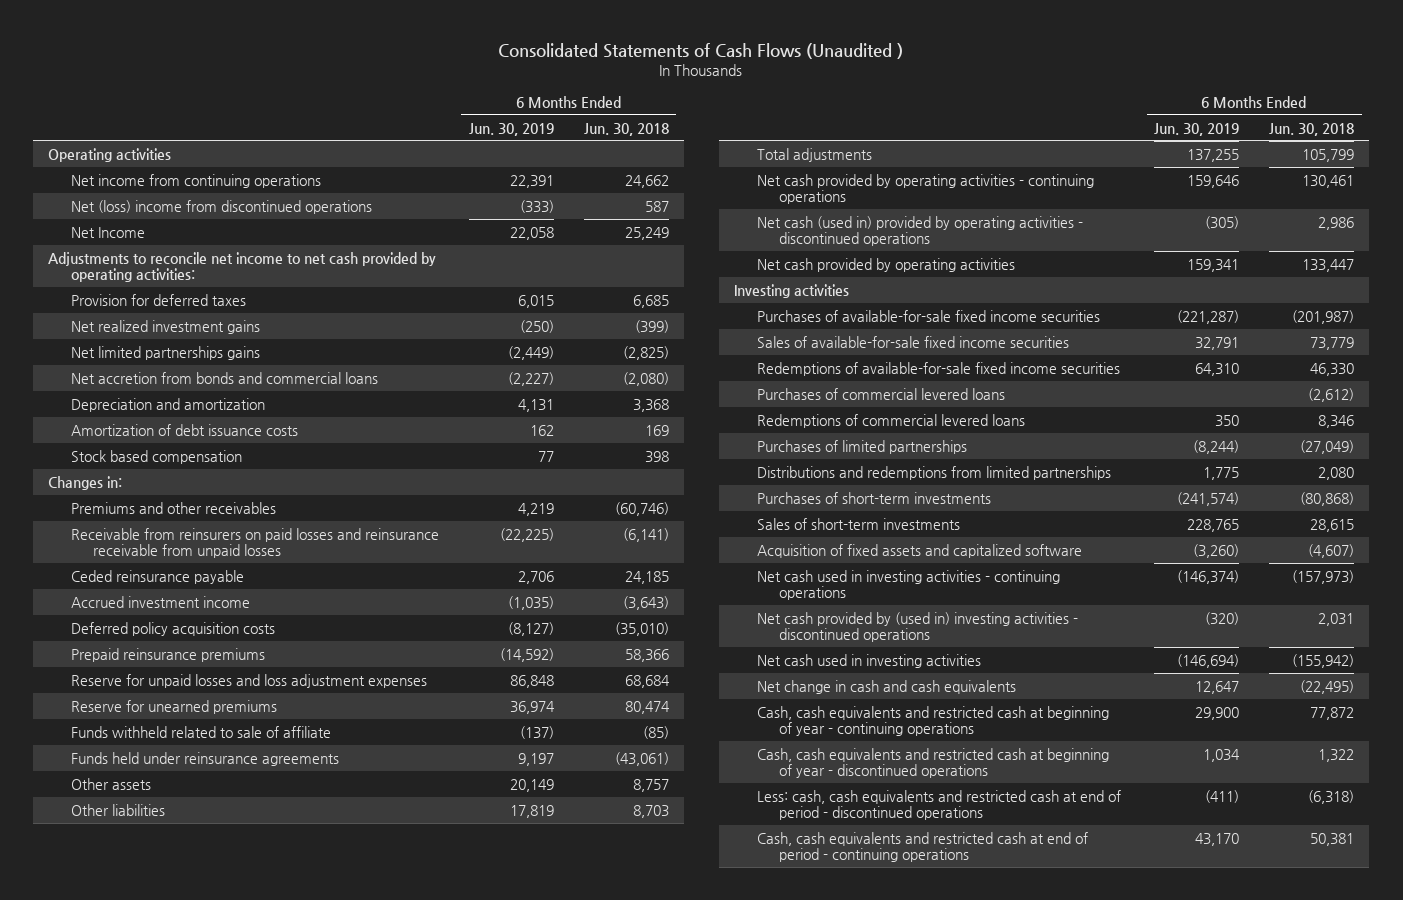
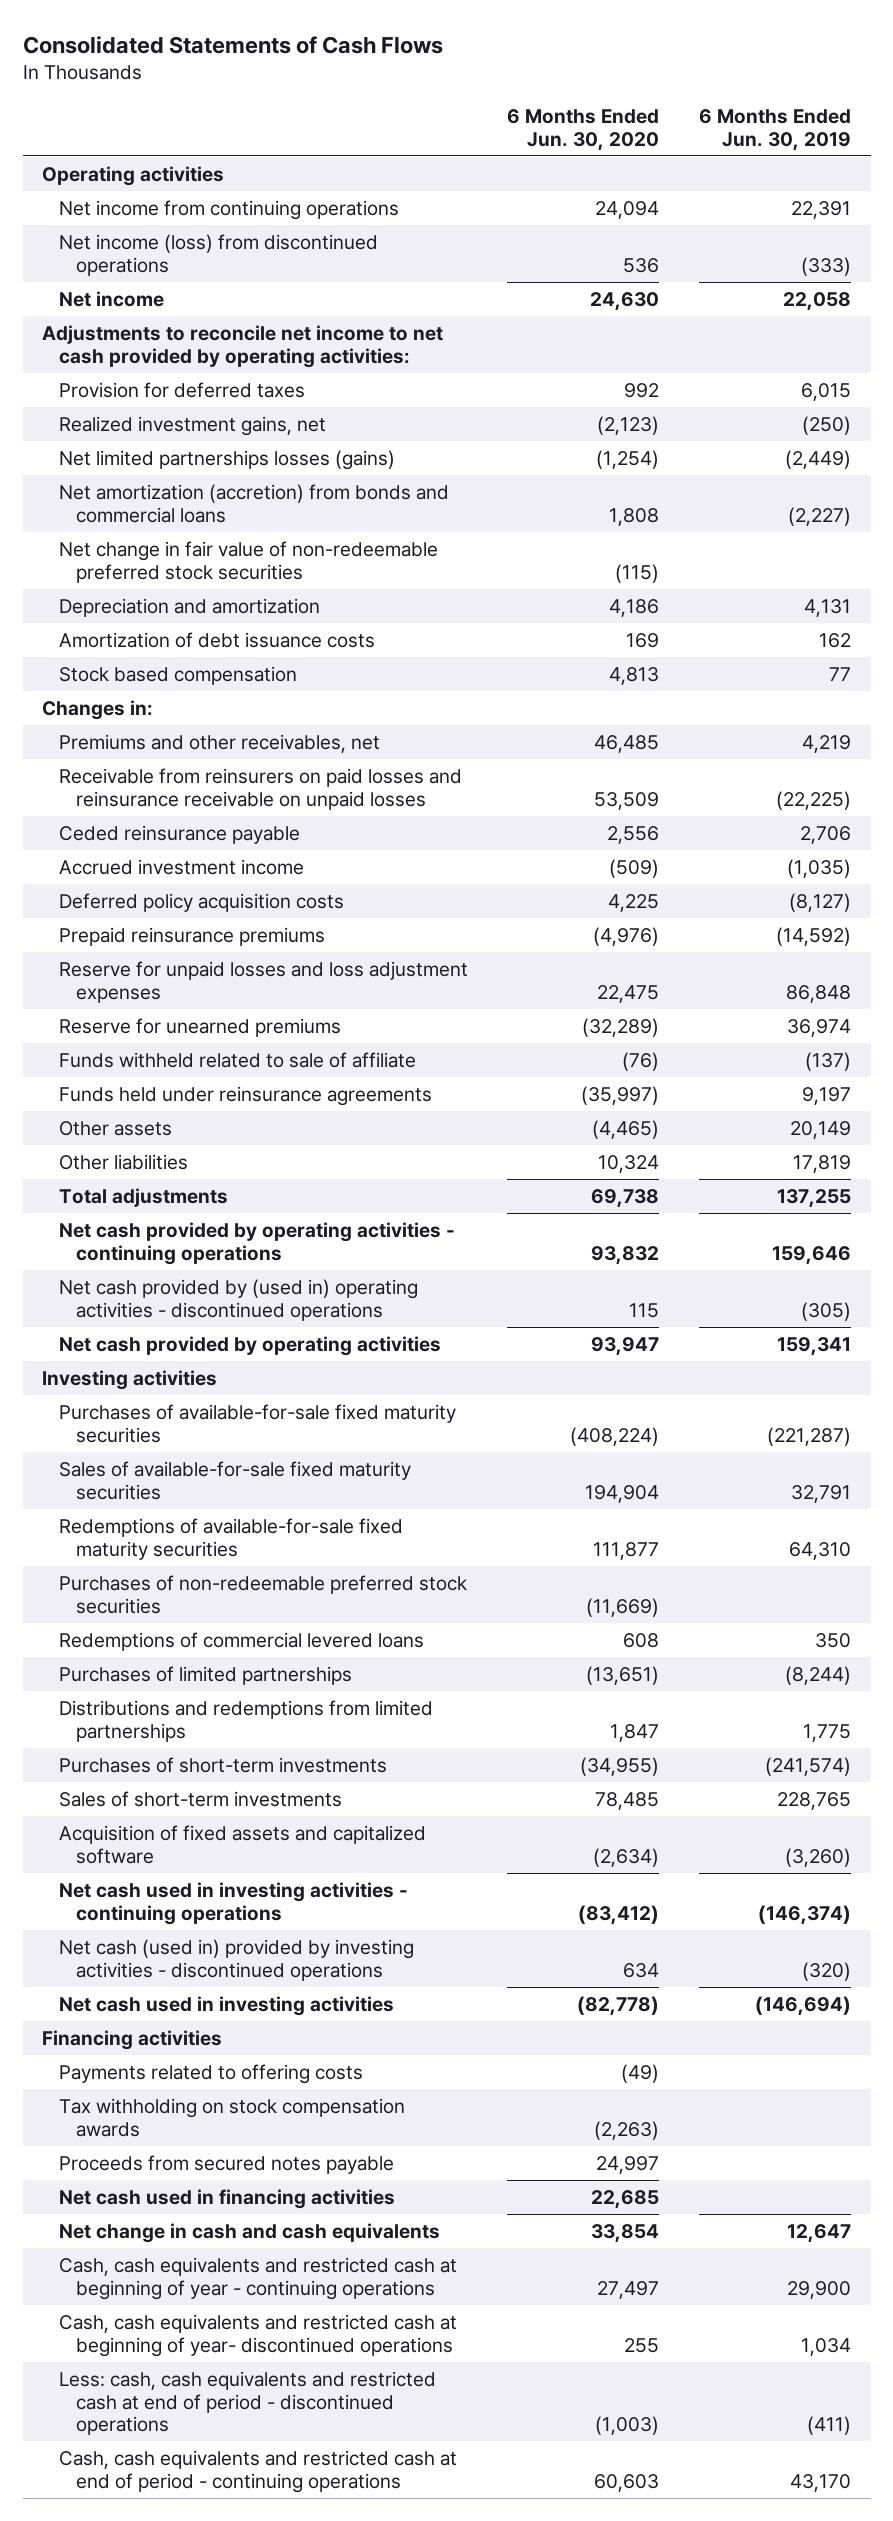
- Consolidated Statements of Cash Flows (Unaudited )
+ Consolidated Statements of Cash Flows
- | 6 Months Ended Jun. 30, 2019 | 6 Months Ended Jun. 30, 2018
+ | 6 Months Ended Jun. 30, 2020 | 6 Months Ended Jun. 30, 2019
- Net (loss) income from discontinued operations | (333) | 587
- Net Income | 22,058 | 25,249
+ Net income (loss) from discontinued operations | 536 | (333)
+ Net income | 24,630 | 22,058
- Net realized investment gains | (250) | (399)
- Net limited partnerships gains | (2,449) | (2,825)
- Net accretion from bonds and commercial loans | (2,227) | (2,080)
+ Realized investment gains, net | (2,123) | (250)
+ Net limited partnerships losses (gains) | (1,254) | (2,449)
+ Net amortization (accretion) from bonds and commercial loans | 1,808 | (2,227)
+ Net change in fair value of non-redeemable preferred stock securities | (115) |
- Premiums and other receivables | 4,219 | (60,746)
- Receivable from reinsurers on paid losses and reinsurance receivable from unpaid losses | (22,225) | (6,141)
+ Premiums and other receivables, net | 46,485 | 4,219
+ Receivable from reinsurers on paid losses and reinsurance receivable on unpaid losses | 53,509 | (22,225)
- Net cash (used in) provided by operating activities - discontinued operations | (305) | 2,986
+ Net cash provided by (used in) operating activities - discontinued operations | 115 | (305)
- Purchases of available-for-sale fixed income securities | (221,287) | (201,987)
- Sales of available-for-sale fixed income securities | 32,791 | 73,779
- Redemptions of available-for-sale fixed income securities | 64,310 | 46,330
- Purchases of commercial levered loans | | (2,612)
+ Purchases of available-for-sale fixed maturity securities | (408,224) | (221,287)
+ Sales of available-for-sale fixed maturity securities | 194,904 | 32,791
+ Redemptions of available-for-sale fixed maturity securities | 111,877 | 64,310
+ Purchases of non-redeemable preferred stock securities | (11,669) |
- Net cash provided by (used in) investing activities - discontinued operations | (320) | 2,031
+ Net cash (used in) provided by investing activities - discontinued operations | 634 | (320)
+ Financing activities
+ Payments related to offering costs | (49) |
+ Tax withholding on stock compensation awards | (2,263) |
+ Proceeds from secured notes payable | 24,997 |
+ Net cash used in financing activities | 22,685 |
- Cash, cash equivalents and restricted cash at beginning of year - discontinued operations | 1,034 | 1,322
+ Cash, cash equivalents and restricted cash at beginning of year- discontinued operations | 255 | 1,034

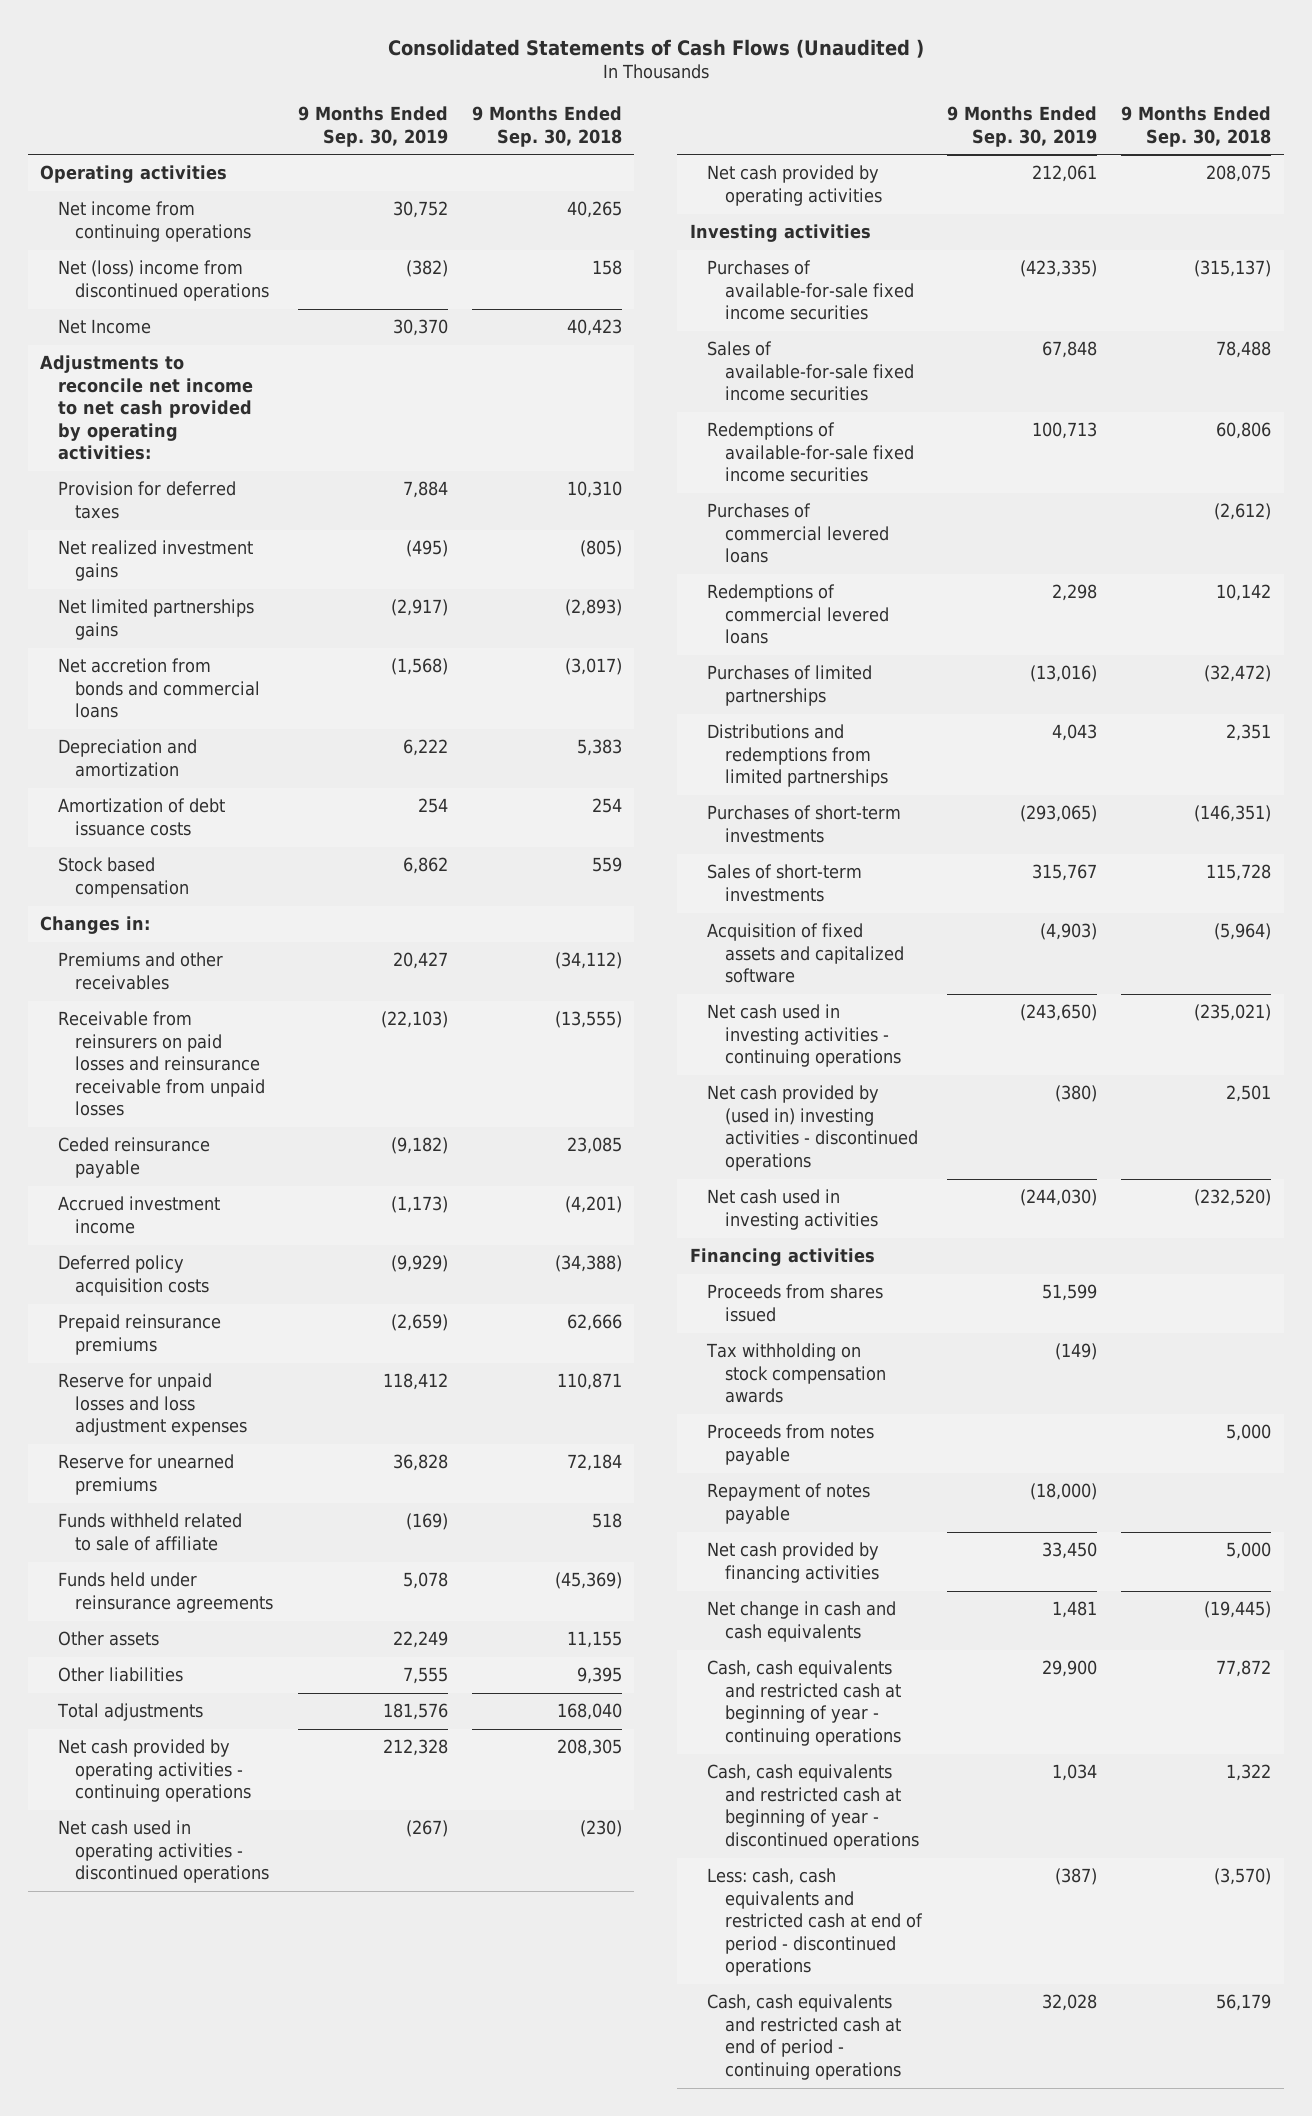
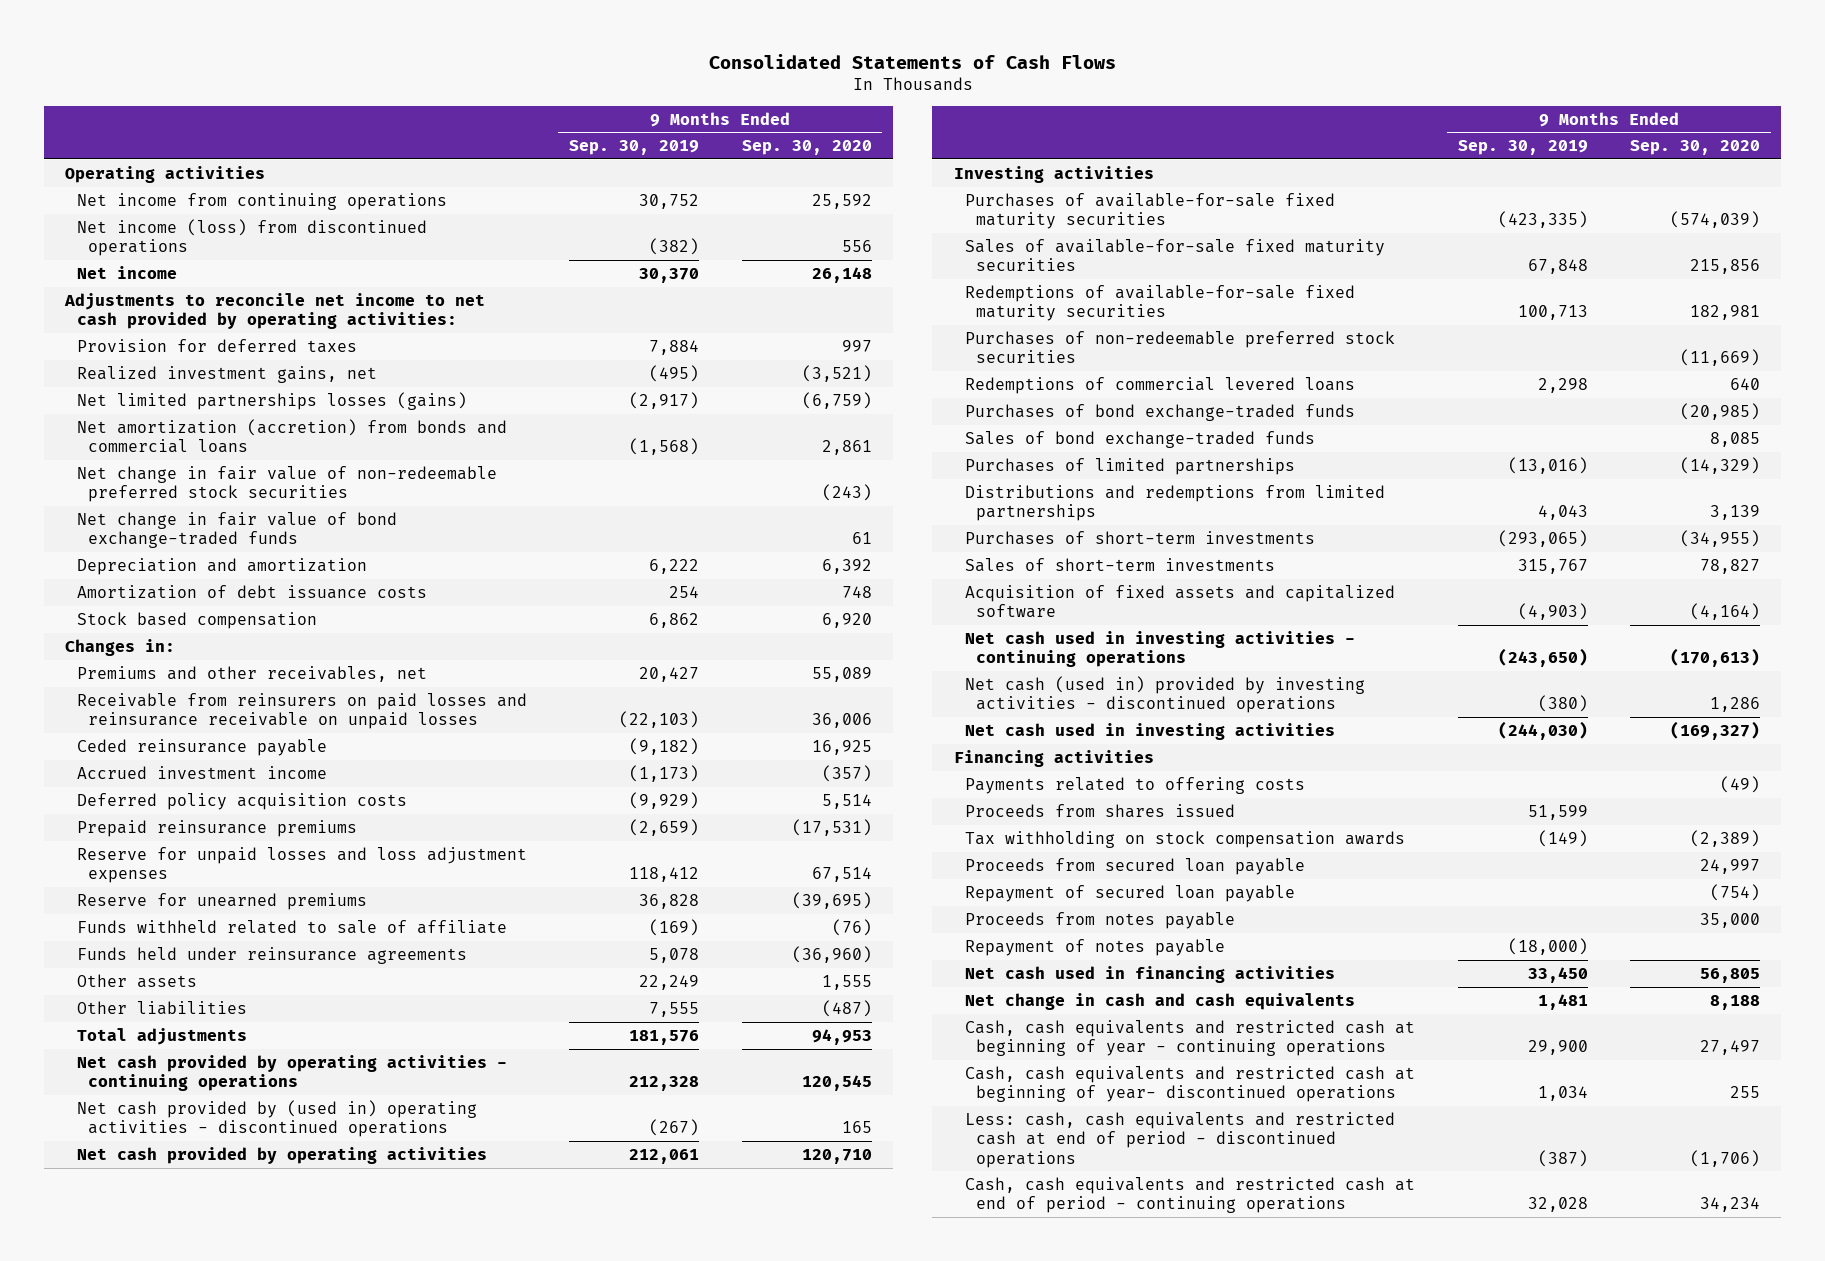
- Consolidated Statements of Cash Flows (Unaudited )
+ Consolidated Statements of Cash Flows
- | 9 Months Ended Sep. 30, 2019 | 9 Months Ended Sep. 30, 2018
+ | 9 Months Ended Sep. 30, 2019 | 9 Months Ended Sep. 30, 2020
- Net (loss) income from discontinued operations | (382) | 158
- Net Income | 30,370 | 40,423
+ Net income (loss) from discontinued operations | (382) | 556
+ Net income | 30,370 | 26,148
- Net realized investment gains | (495) | (805)
- Net limited partnerships gains | (2,917) | (2,893)
- Net accretion from bonds and commercial loans | (1,568) | (3,017)
+ Realized investment gains, net | (495) | (3,521)
+ Net limited partnerships losses (gains) | (2,917) | (6,759)
+ Net amortization (accretion) from bonds and commercial loans | (1,568) | 2,861
+ Net change in fair value of non-redeemable preferred stock securities | | (243)
+ Net change in fair value of bond exchange-traded funds | | 61
- Premiums and other receivables | 20,427 | (34,112)
- Receivable from reinsurers on paid losses and reinsurance receivable from unpaid losses | (22,103) | (13,555)
+ Premiums and other receivables, net | 20,427 | 55,089
+ Receivable from reinsurers on paid losses and reinsurance receivable on unpaid losses | (22,103) | 36,006
- Net cash used in operating activities - discontinued operations | (267) | (230)
+ Net cash provided by (used in) operating activities - discontinued operations | (267) | 165
- Purchases of available-for-sale fixed income securities | (423,335) | (315,137)
- Sales of available-for-sale fixed income securities | 67,848 | 78,488
- Redemptions of available-for-sale fixed income securities | 100,713 | 60,806
- Purchases of commercial levered loans | | (2,612)
+ Purchases of available-for-sale fixed maturity securities | (423,335) | (574,039)
+ Sales of available-for-sale fixed maturity securities | 67,848 | 215,856
+ Redemptions of available-for-sale fixed maturity securities | 100,713 | 182,981
+ Purchases of non-redeemable preferred stock securities | | (11,669)
+ Purchases of bond exchange-traded funds | | (20,985)
+ Sales of bond exchange-traded funds | | 8,085
- Net cash provided by (used in) investing activities - discontinued operations | (380) | 2,501
+ Net cash (used in) provided by investing activities - discontinued operations | (380) | 1,286
+ Payments related to offering costs | | (49)
+ Proceeds from secured loan payable | | 24,997
+ Repayment of secured loan payable | | (754)
- Net cash provided by financing activities | 33,450 | 5,000
+ Net cash used in financing activities | 33,450 | 56,805
- Cash, cash equivalents and restricted cash at beginning of year - discontinued operations | 1,034 | 1,322
+ Cash, cash equivalents and restricted cash at beginning of year- discontinued operations | 1,034 | 255

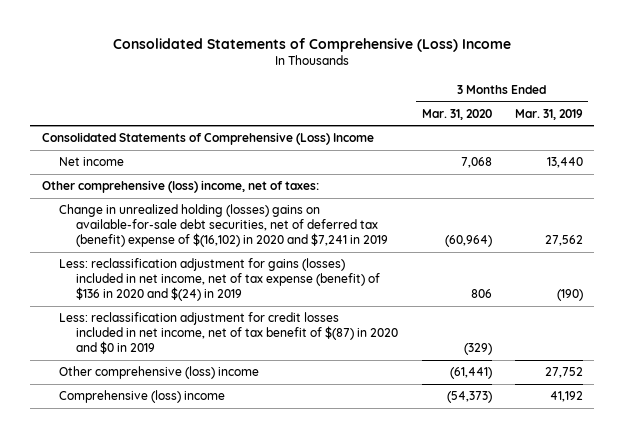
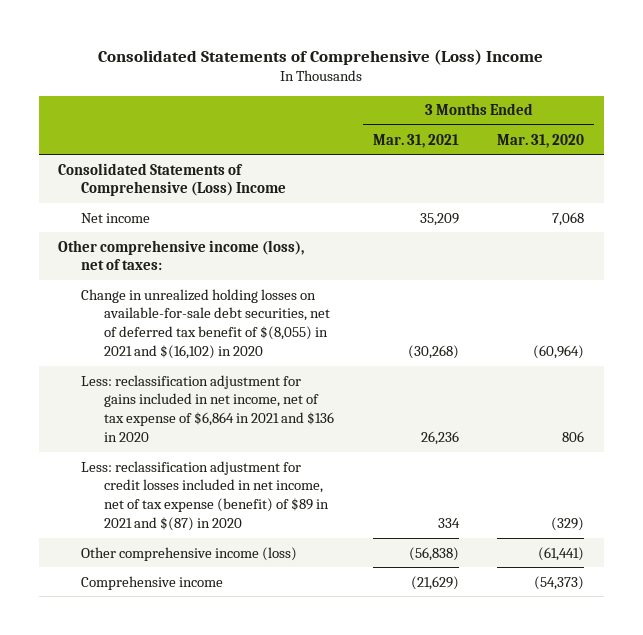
- | 3 Months Ended Mar. 31, 2020 | 3 Months Ended Mar. 31, 2019
+ | 3 Months Ended Mar. 31, 2021 | 3 Months Ended Mar. 31, 2020
- Other comprehensive (loss) income, net of taxes:
- Change in unrealized holding (losses) gains on available-for-sale debt securities, net of deferred tax (benefit) expense of $(16,102) in 2020 and $7,241 in 2019 | (60,964) | 27,562
- Less: reclassification adjustment for gains (losses) included in net income, net of tax expense (benefit) of $136 in 2020 and $(24) in 2019 | 806 | (190)
- Less: reclassification adjustment for credit losses included in net income, net of tax benefit of $(87) in 2020 and $0 in 2019 | (329) |
- Other comprehensive (loss) income | (61,441) | 27,752
- Comprehensive (loss) income | (54,373) | 41,192
+ Other comprehensive income (loss), net of taxes:
+ Change in unrealized holding losses on available-for-sale debt securities, net of deferred tax benefit of $(8,055) in 2021 and $(16,102) in 2020 | (30,268) | (60,964)
+ Less: reclassification adjustment for gains included in net income, net of tax expense of $6,864 in 2021 and $136 in 2020 | 26,236 | 806
+ Less: reclassification adjustment for credit losses included in net income, net of tax expense (benefit) of $89 in 2021 and $(87) in 2020 | 334 | (329)
+ Other comprehensive income (loss) | (56,838) | (61,441)
+ Comprehensive income | (21,629) | (54,373)

